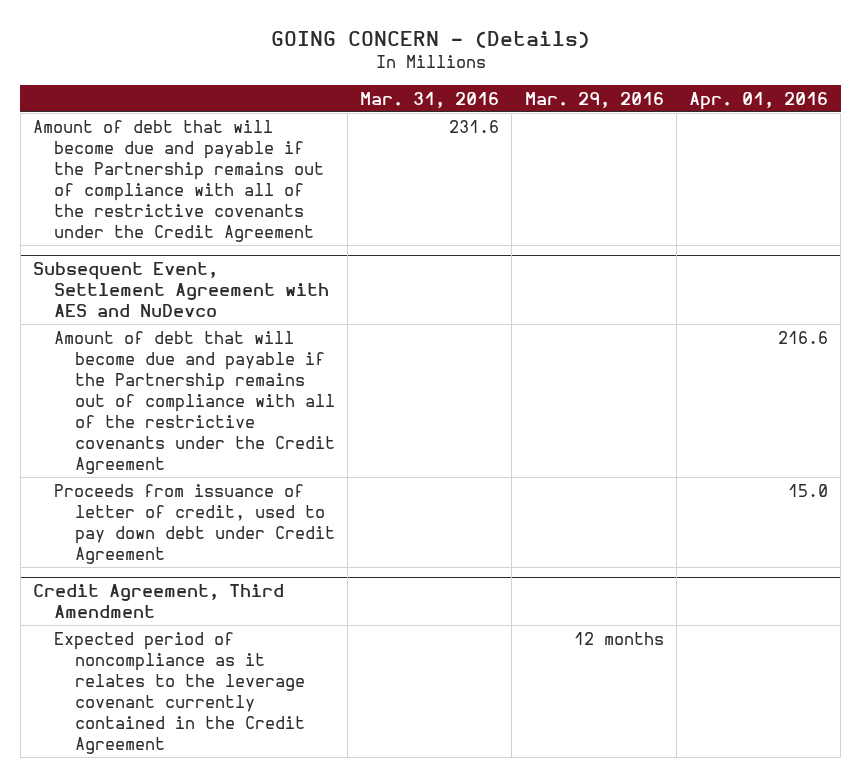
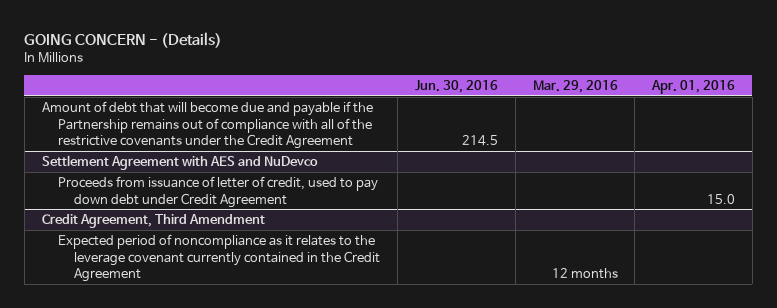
- | Mar. 31, 2016 | Mar. 29, 2016 | Apr. 01, 2016
+ | Jun. 30, 2016 | Mar. 29, 2016 | Apr. 01, 2016
- Subsequent Event, Settlement Agreement with AES and NuDevco
- Amount of debt that will become due and payable if the Partnership remains out of compliance with all of the restrictive covenants under the Credit Agreement | | | 216.6
+ Settlement Agreement with AES and NuDevco

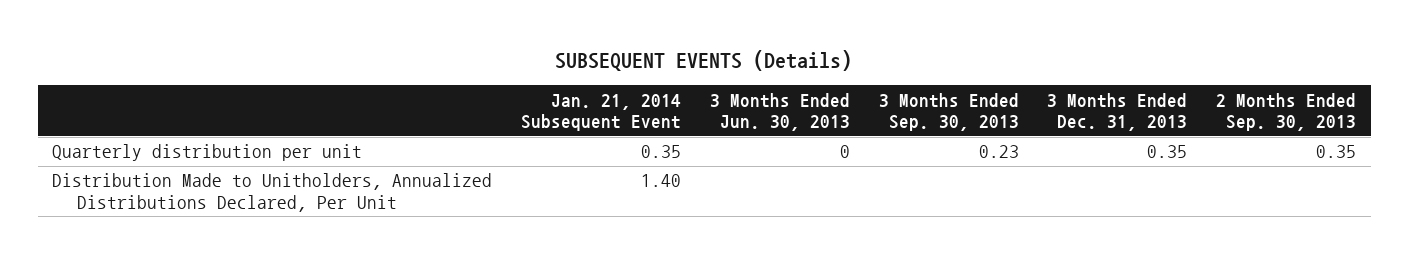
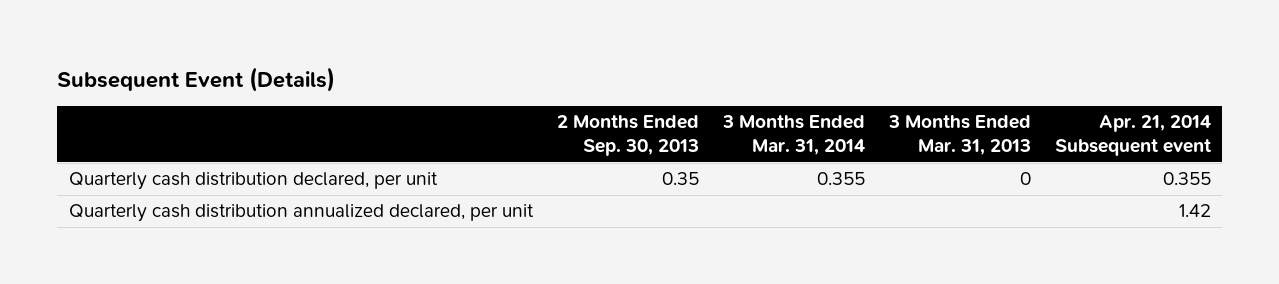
- SUBSEQUENT EVENTS (Details)
+ Subsequent Event (Details)
- | Jan. 21, 2014 Subsequent Event | 3 Months Ended Jun. 30, 2013 | 3 Months Ended Sep. 30, 2013 | 3 Months Ended Dec. 31, 2013 | 2 Months Ended Sep. 30, 2013
+ | 2 Months Ended Sep. 30, 2013 | 3 Months Ended Mar. 31, 2014 | 3 Months Ended Mar. 31, 2013 | Apr. 21, 2014 Subsequent event
- Quarterly distribution per unit | 0.35 | 0 | 0.23 | 0.35 | 0.35
- Distribution Made to Unitholders, Annualized Distributions Declared, Per Unit | 1.40 | | | |
+ Quarterly cash distribution declared, per unit | 0.35 | 0.355 | 0 | 0.355
+ Quarterly cash distribution annualized declared, per unit | | | | 1.42

